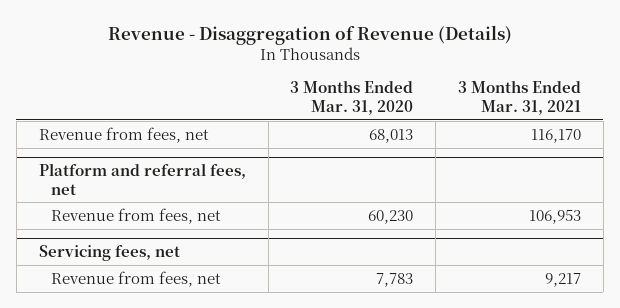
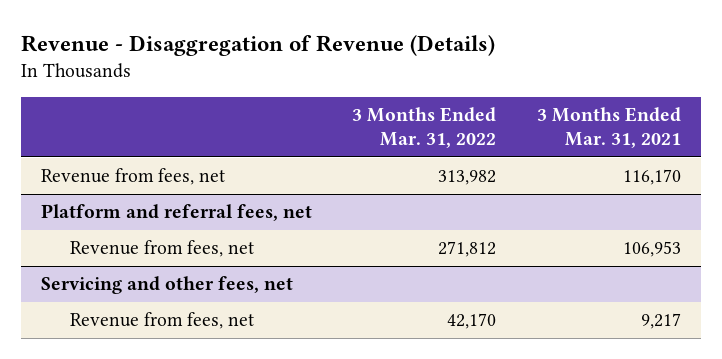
- | 3 Months Ended Mar. 31, 2020 | 3 Months Ended Mar. 31, 2021
+ | 3 Months Ended Mar. 31, 2022 | 3 Months Ended Mar. 31, 2021
- Servicing fees, net
+ Servicing and other fees, net

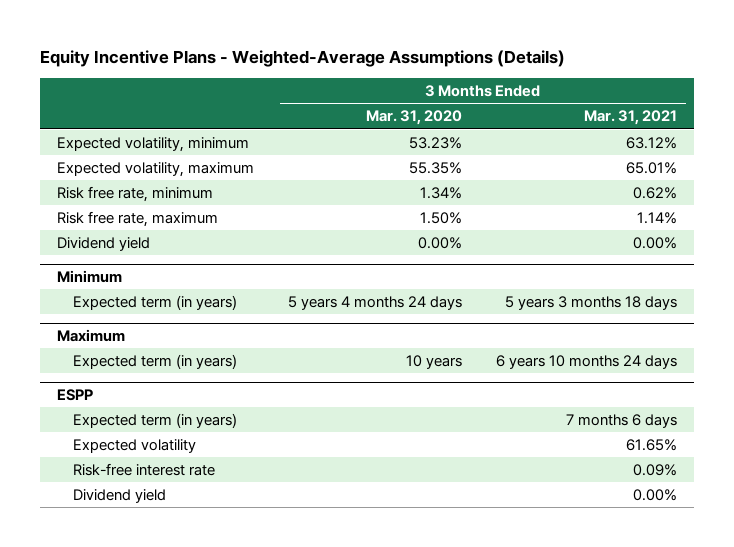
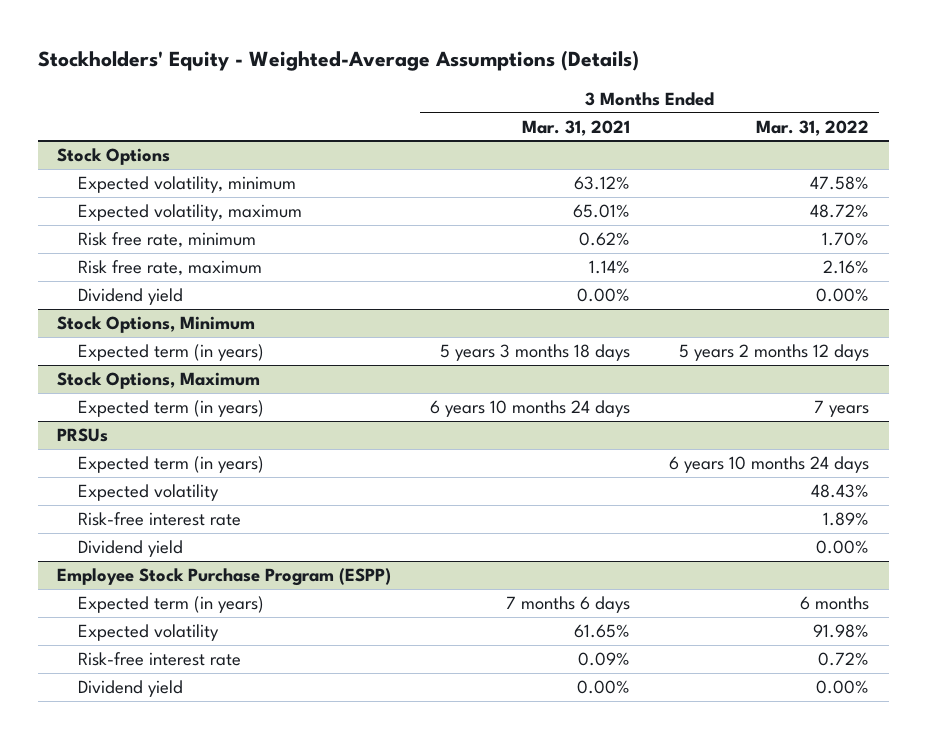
- Equity Incentive Plans - Weighted-Average Assumptions (Details)
+ Stockholders' Equity - Weighted-Average Assumptions (Details)
- | 3 Months Ended Mar. 31, 2020 | 3 Months Ended Mar. 31, 2021
+ | 3 Months Ended Mar. 31, 2021 | 3 Months Ended Mar. 31, 2022
+ Stock Options
- Minimum
+ Stock Options, Minimum
- Maximum
+ Stock Options, Maximum
- ESPP
+ PRSUs
+ Expected term (in years) | | 6 years 10 months 24 days
+ Expected volatility | | 48.43%
+ Risk-free interest rate | | 1.89%
+ Dividend yield | | 0.00%
+ Employee Stock Purchase Program (ESPP)

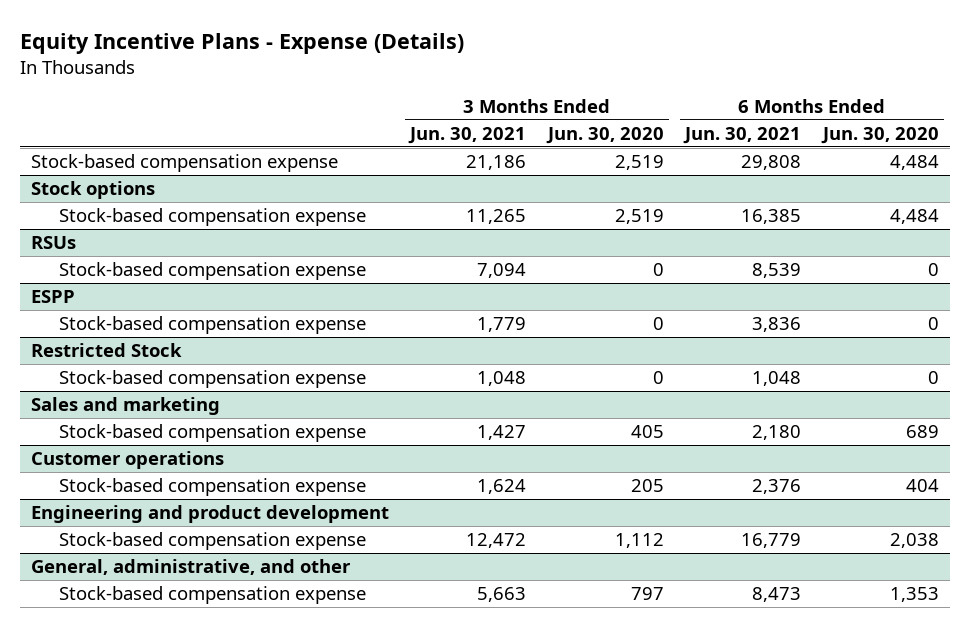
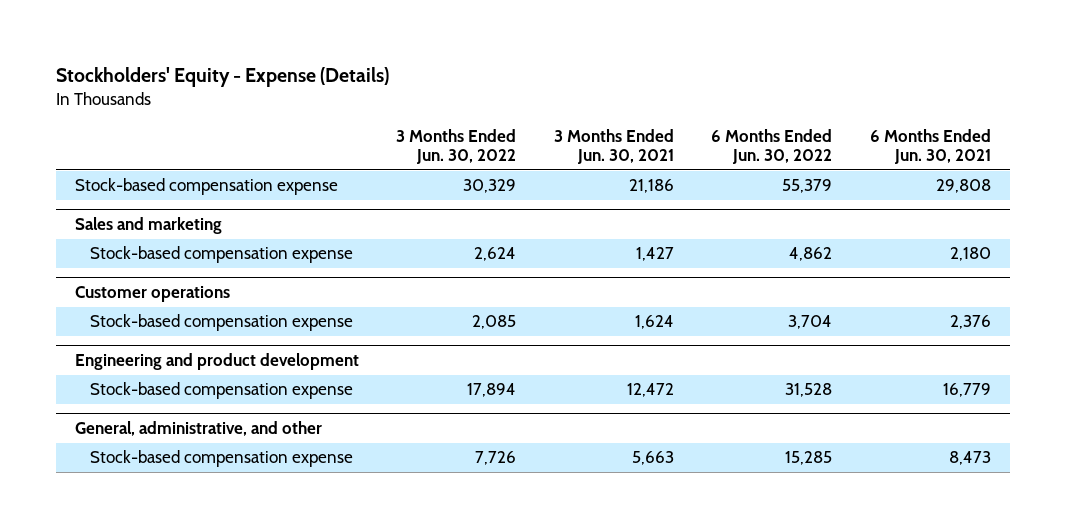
- Equity Incentive Plans - Expense (Details)
+ Stockholders' Equity - Expense (Details)
- | 3 Months Ended Jun. 30, 2021 | 3 Months Ended Jun. 30, 2020 | 6 Months Ended Jun. 30, 2021 | 6 Months Ended Jun. 30, 2020
+ | 3 Months Ended Jun. 30, 2022 | 3 Months Ended Jun. 30, 2021 | 6 Months Ended Jun. 30, 2022 | 6 Months Ended Jun. 30, 2021
- Stock options
- Stock-based compensation expense | 11,265 | 2,519 | 16,385 | 4,484
- RSUs
- Stock-based compensation expense | 7,094 | 0 | 8,539 | 0
- ESPP
- Stock-based compensation expense | 1,779 | 0 | 3,836 | 0
- Restricted Stock
- Stock-based compensation expense | 1,048 | 0 | 1,048 | 0

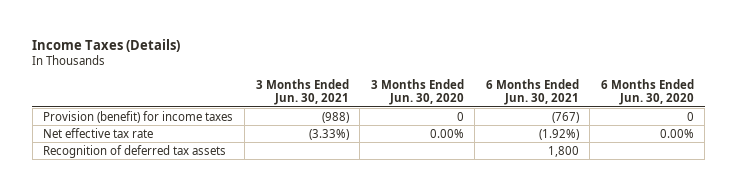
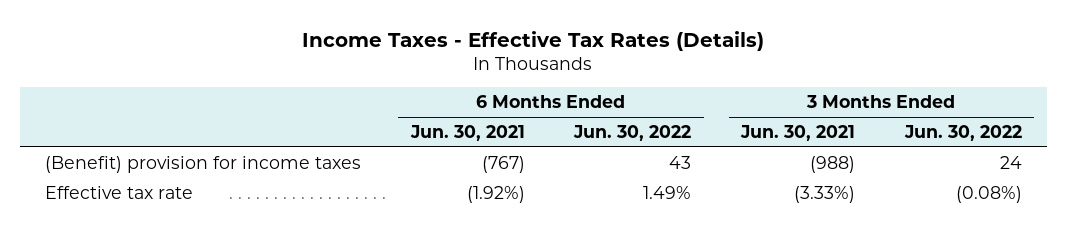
- Income Taxes (Details)
+ Income Taxes - Effective Tax Rates (Details)
- | 3 Months Ended Jun. 30, 2021 | 3 Months Ended Jun. 30, 2020 | 6 Months Ended Jun. 30, 2021 | 6 Months Ended Jun. 30, 2020
+ | 6 Months Ended Jun. 30, 2021 | 6 Months Ended Jun. 30, 2022 | 3 Months Ended Jun. 30, 2021 | 3 Months Ended Jun. 30, 2022
- Provision (benefit) for income taxes | (988) | 0 | (767) | 0
- Net effective tax rate | (3.33%) | 0.00% | (1.92%) | 0.00%
- Recognition of deferred tax assets | | | 1,800 |
+ (Benefit) provision for income taxes | (767) | 43 | (988) | 24
+ Effective tax rate | (1.92%) | 1.49% | (3.33%) | (0.08%)

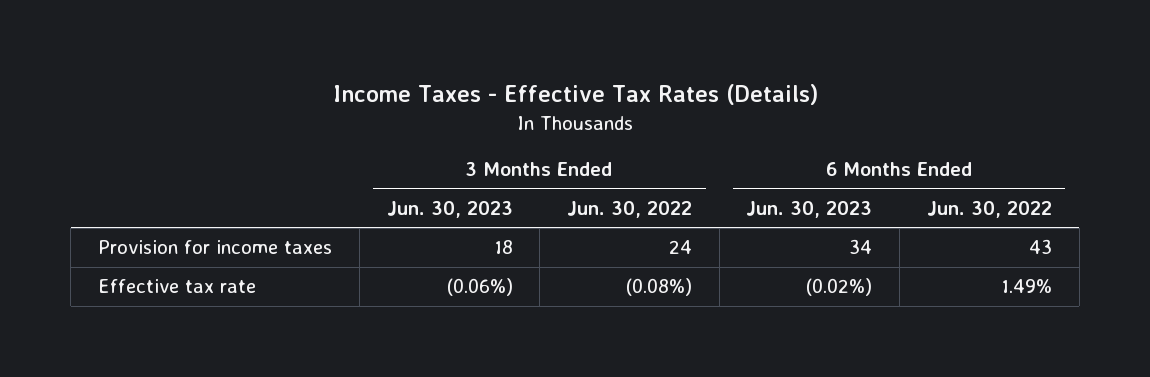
- | 6 Months Ended Jun. 30, 2021 | 6 Months Ended Jun. 30, 2022 | 3 Months Ended Jun. 30, 2021 | 3 Months Ended Jun. 30, 2022
+ | 3 Months Ended Jun. 30, 2023 | 3 Months Ended Jun. 30, 2022 | 6 Months Ended Jun. 30, 2023 | 6 Months Ended Jun. 30, 2022
- (Benefit) provision for income taxes | (767) | 43 | (988) | 24
+ Provision for income taxes | 18 | 24 | 34 | 43

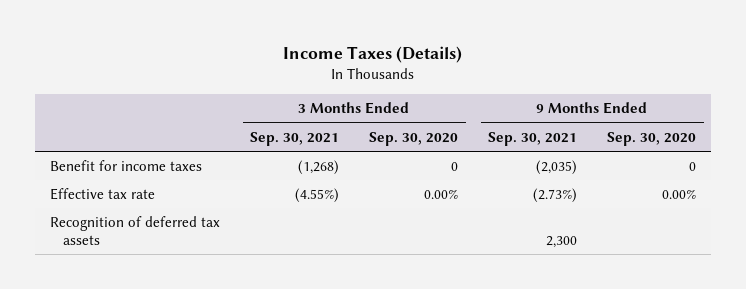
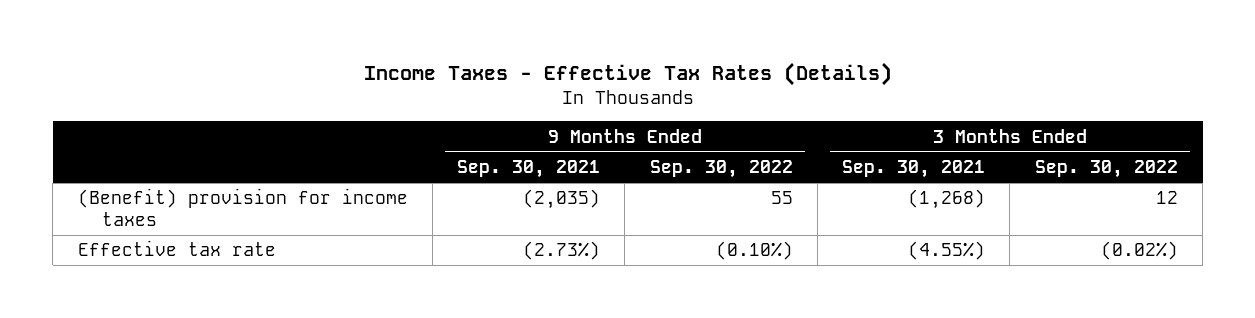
- Income Taxes (Details)
+ Income Taxes - Effective Tax Rates (Details)
- | 3 Months Ended Sep. 30, 2021 | 3 Months Ended Sep. 30, 2020 | 9 Months Ended Sep. 30, 2021 | 9 Months Ended Sep. 30, 2020
+ | 9 Months Ended Sep. 30, 2021 | 9 Months Ended Sep. 30, 2022 | 3 Months Ended Sep. 30, 2021 | 3 Months Ended Sep. 30, 2022
- Benefit for income taxes | (1,268) | 0 | (2,035) | 0
+ (Benefit) provision for income taxes | (2,035) | 55 | (1,268) | 12
- Recognition of deferred tax assets | | | 2,300 |

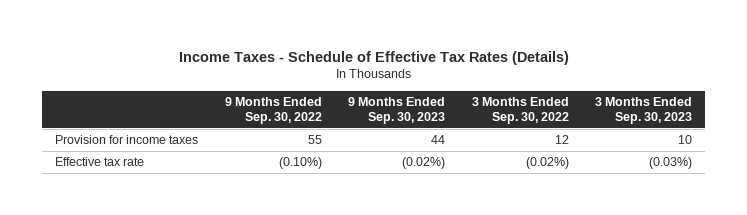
- Income Taxes - Effective Tax Rates (Details)
+ Income Taxes - Schedule of Effective Tax Rates (Details)
- | 9 Months Ended Sep. 30, 2021 | 9 Months Ended Sep. 30, 2022 | 3 Months Ended Sep. 30, 2021 | 3 Months Ended Sep. 30, 2022
+ | 9 Months Ended Sep. 30, 2022 | 9 Months Ended Sep. 30, 2023 | 3 Months Ended Sep. 30, 2022 | 3 Months Ended Sep. 30, 2023
- (Benefit) provision for income taxes | (2,035) | 55 | (1,268) | 12
+ Provision for income taxes | 55 | 44 | 12 | 10

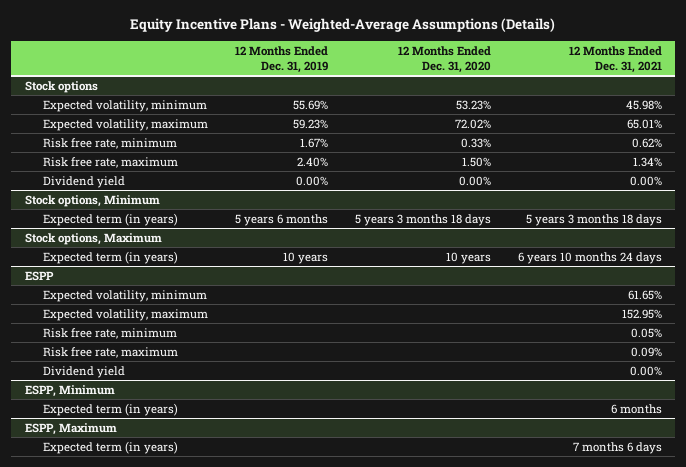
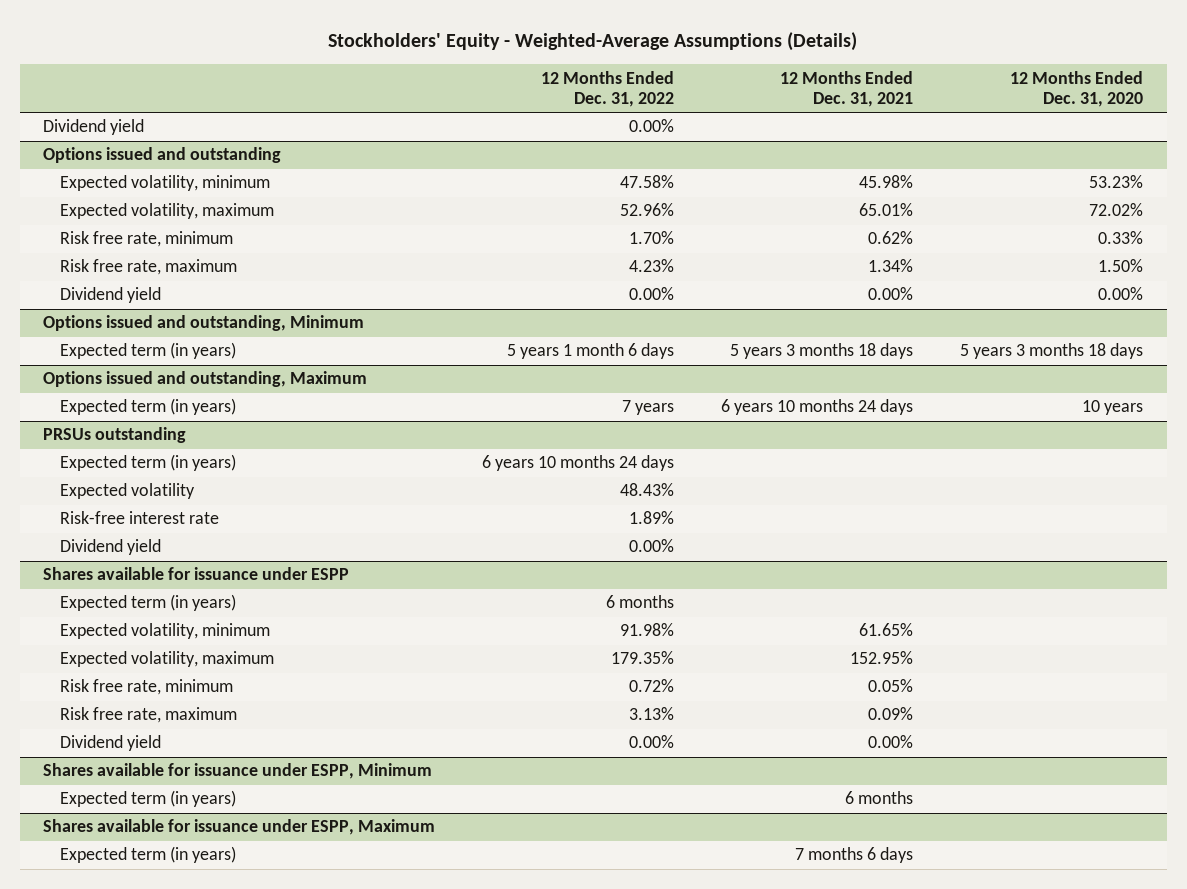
- Equity Incentive Plans - Weighted-Average Assumptions (Details)
+ Stockholders' Equity - Weighted-Average Assumptions (Details)
- | 12 Months Ended Dec. 31, 2019 | 12 Months Ended Dec. 31, 2020 | 12 Months Ended Dec. 31, 2021
+ | 12 Months Ended Dec. 31, 2022 | 12 Months Ended Dec. 31, 2021 | 12 Months Ended Dec. 31, 2020
- Stock options
+ Dividend yield | 0.00% | |
+ Options issued and outstanding
- Stock options, Minimum
+ Options issued and outstanding, Minimum
- Stock options, Maximum
+ Options issued and outstanding, Maximum
- ESPP
+ PRSUs outstanding
+ Expected term (in years) | 6 years 10 months 24 days | |
+ Expected volatility | 48.43% | |
+ Risk-free interest rate | 1.89% | |
+ Dividend yield | 0.00% | |
+ Shares available for issuance under ESPP
+ Expected term (in years) | 6 months | |
- ESPP, Minimum
+ Shares available for issuance under ESPP, Minimum
- ESPP, Maximum
+ Shares available for issuance under ESPP, Maximum

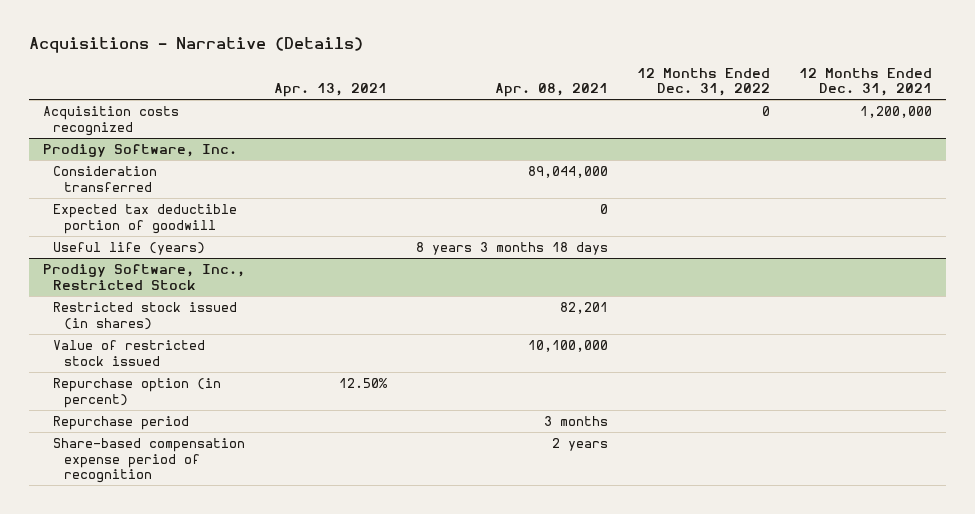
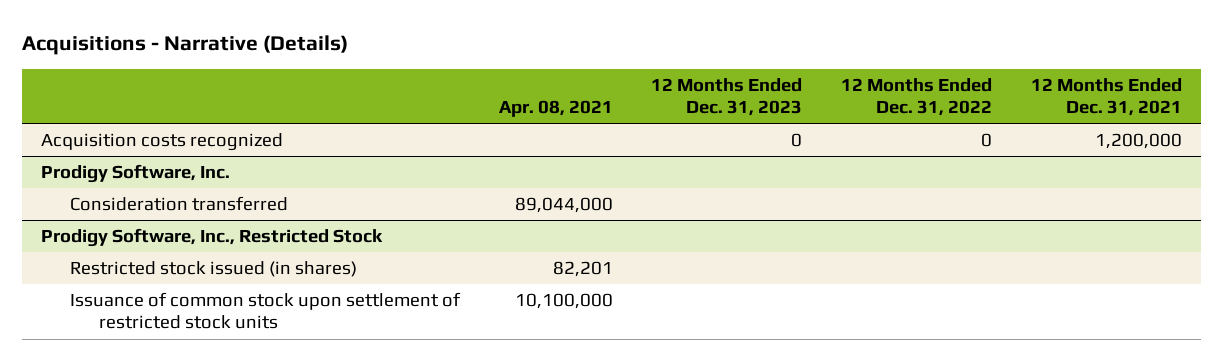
- | Apr. 13, 2021 | Apr. 08, 2021 | 12 Months Ended Dec. 31, 2022 | 12 Months Ended Dec. 31, 2021
+ | Apr. 08, 2021 | 12 Months Ended Dec. 31, 2023 | 12 Months Ended Dec. 31, 2022 | 12 Months Ended Dec. 31, 2021
@ Prodigy Software, Inc.
- Expected tax deductible portion of goodwill | | 0 | |
- Useful life (years) | | 8 years 3 months 18 days | |
@ Prodigy Software, Inc., Restricted Stock
- Value of restricted stock issued | | 10,100,000 | |
- Repurchase option (in percent) | 12.50% | | |
- Repurchase period | | 3 months | |
- Share-based compensation expense period of recognition | | 2 years | |
+ Issuance of common stock upon settlement of restricted stock units | 10,100,000 | | |

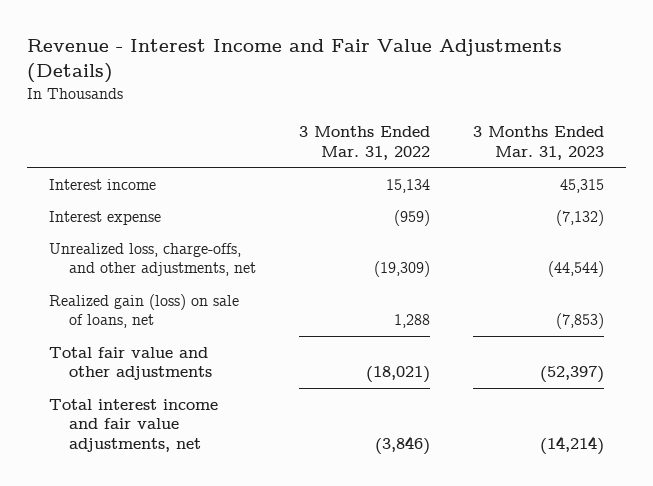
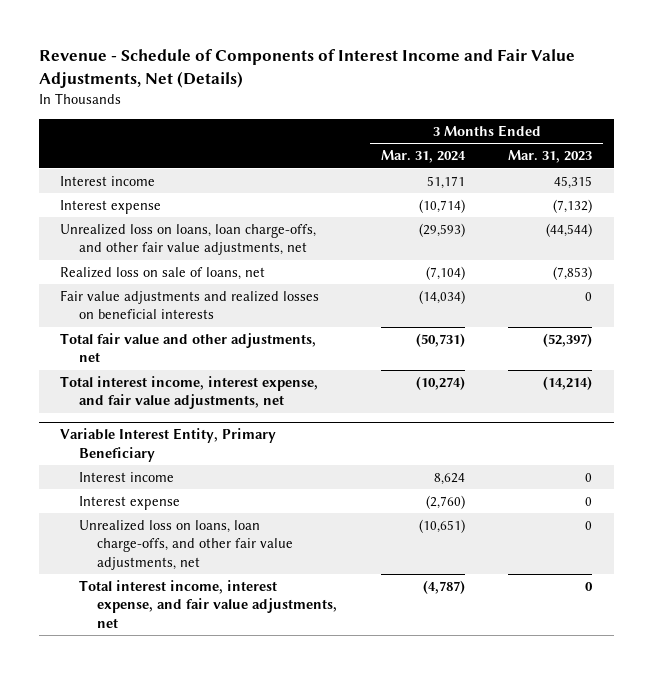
- Revenue - Interest Income and Fair Value Adjustments (Details)
+ Revenue - Schedule of Components of Interest Income and Fair Value Adjustments, Net (Details)
- | 3 Months Ended Mar. 31, 2022 | 3 Months Ended Mar. 31, 2023
+ | 3 Months Ended Mar. 31, 2024 | 3 Months Ended Mar. 31, 2023
- Unrealized loss, charge-offs, and other adjustments, net | (19,309) | (44,544)
- Realized gain (loss) on sale of loans, net | 1,288 | (7,853)
- Total fair value and other adjustments | (18,021) | (52,397)
- Total interest income and fair value adjustments, net | (3,846) | (14,214)
+ Unrealized loss on loans, loan charge-offs, and other fair value adjustments, net | (29,593) | (44,544)
+ Realized loss on sale of loans, net | (7,104) | (7,853)
+ Fair value adjustments and realized losses on beneficial interests | (14,034) | 0
+ Total fair value and other adjustments, net | (50,731) | (52,397)
+ Total interest income, interest expense, and fair value adjustments, net | (10,274) | (14,214)
+ Variable Interest Entity, Primary Beneficiary
+ Interest income | 8,624 | 0
+ Interest expense | (2,760) | 0
+ Unrealized loss on loans, loan charge-offs, and other fair value adjustments, net | (10,651) | 0
+ Total interest income, interest expense, and fair value adjustments, net | (4,787) | 0

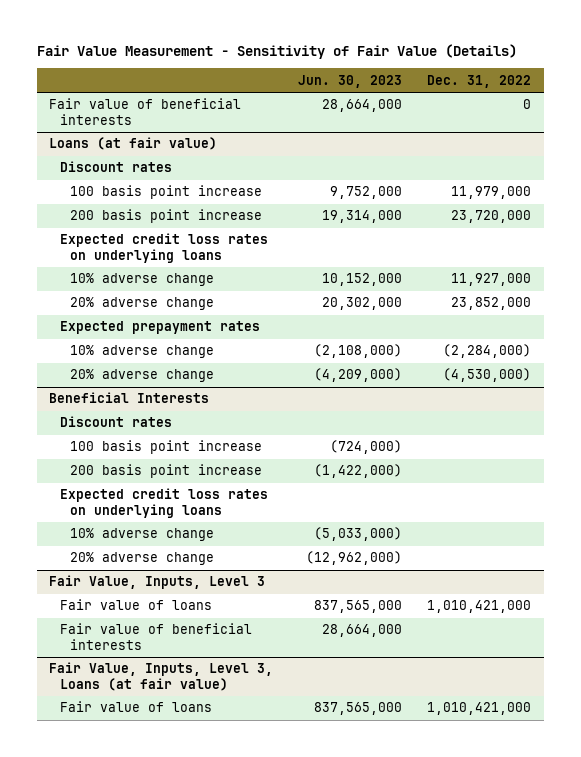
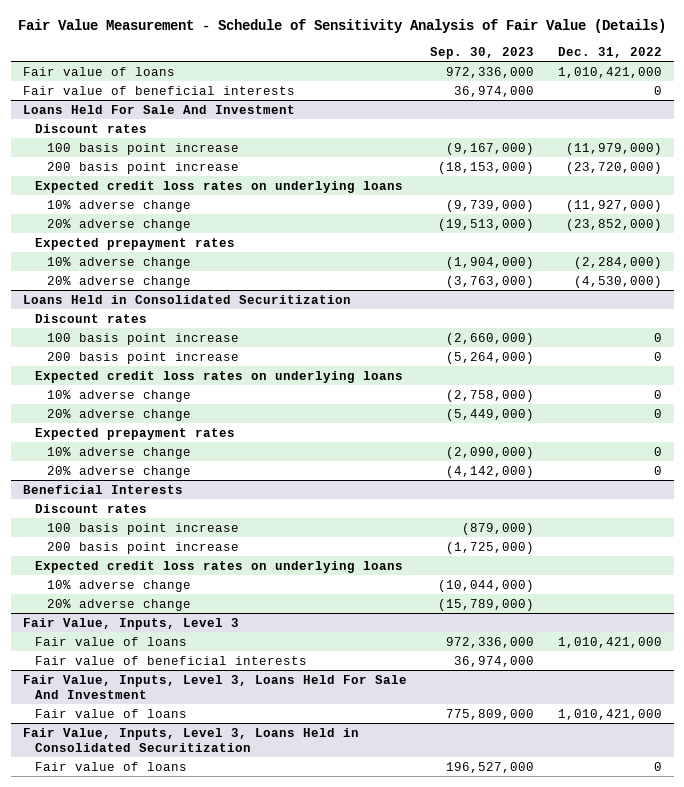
- Fair Value Measurement - Sensitivity of Fair Value (Details)
+ Fair Value Measurement - Schedule of Sensitivity Analysis of Fair Value (Details)
- | Jun. 30, 2023 | Dec. 31, 2022
+ | Sep. 30, 2023 | Dec. 31, 2022
+ Fair value of loans | 972,336,000 | 1,010,421,000
- Loans (at fair value)
+ Loans Held For Sale And Investment
- 100 basis point increase | 9,752,000 | 11,979,000
- 200 basis point increase | 19,314,000 | 23,720,000
+ 100 basis point increase | (9,167,000) | (11,979,000)
+ 200 basis point increase | (18,153,000) | (23,720,000)
- 10% adverse change | 10,152,000 | 11,927,000
- 20% adverse change | 20,302,000 | 23,852,000
+ 10% adverse change | (9,739,000) | (11,927,000)
+ 20% adverse change | (19,513,000) | (23,852,000)
+ Loans Held in Consolidated Securitization
+ Discount rates
+ 100 basis point increase | (2,660,000) | 0
+ 200 basis point increase | (5,264,000) | 0
+ Expected credit loss rates on underlying loans
+ 10% adverse change | (2,758,000) | 0
+ 20% adverse change | (5,449,000) | 0
+ Expected prepayment rates
+ 10% adverse change | (2,090,000) | 0
+ 20% adverse change | (4,142,000) | 0
- Fair Value, Inputs, Level 3, Loans (at fair value)
+ Fair Value, Inputs, Level 3, Loans Held For Sale And Investment
+ Fair Value, Inputs, Level 3, Loans Held in Consolidated Securitization
+ Fair value of loans | 196,527,000 | 0

